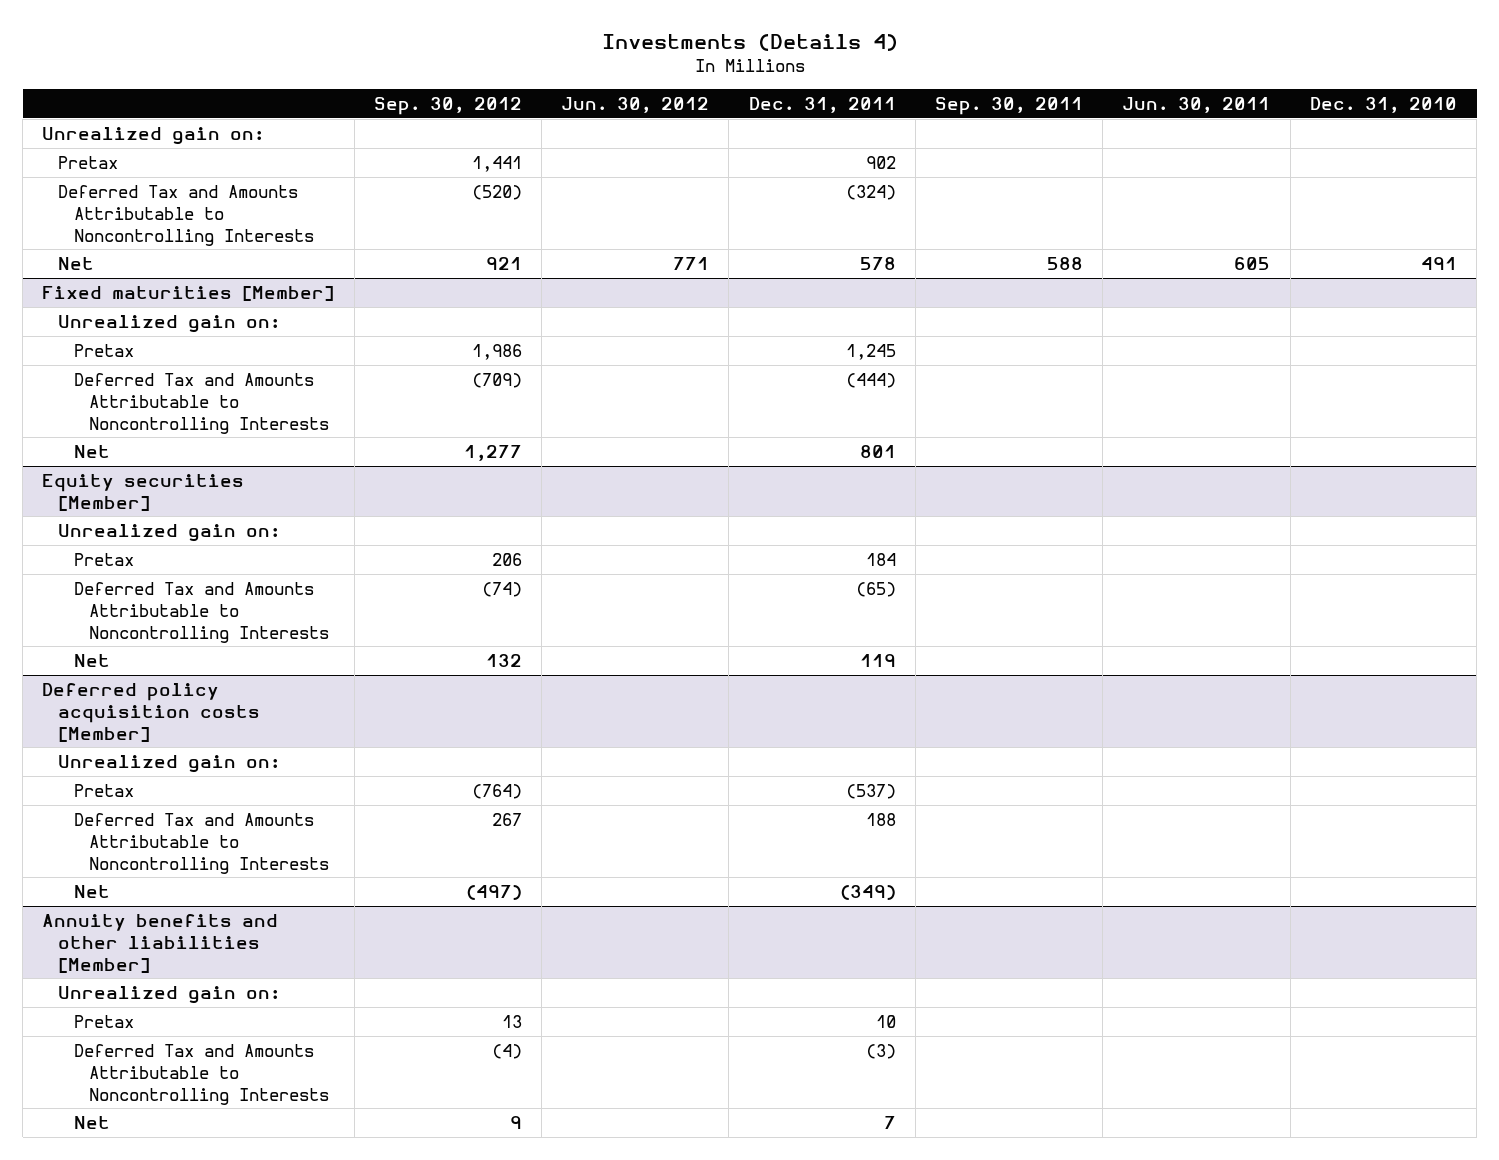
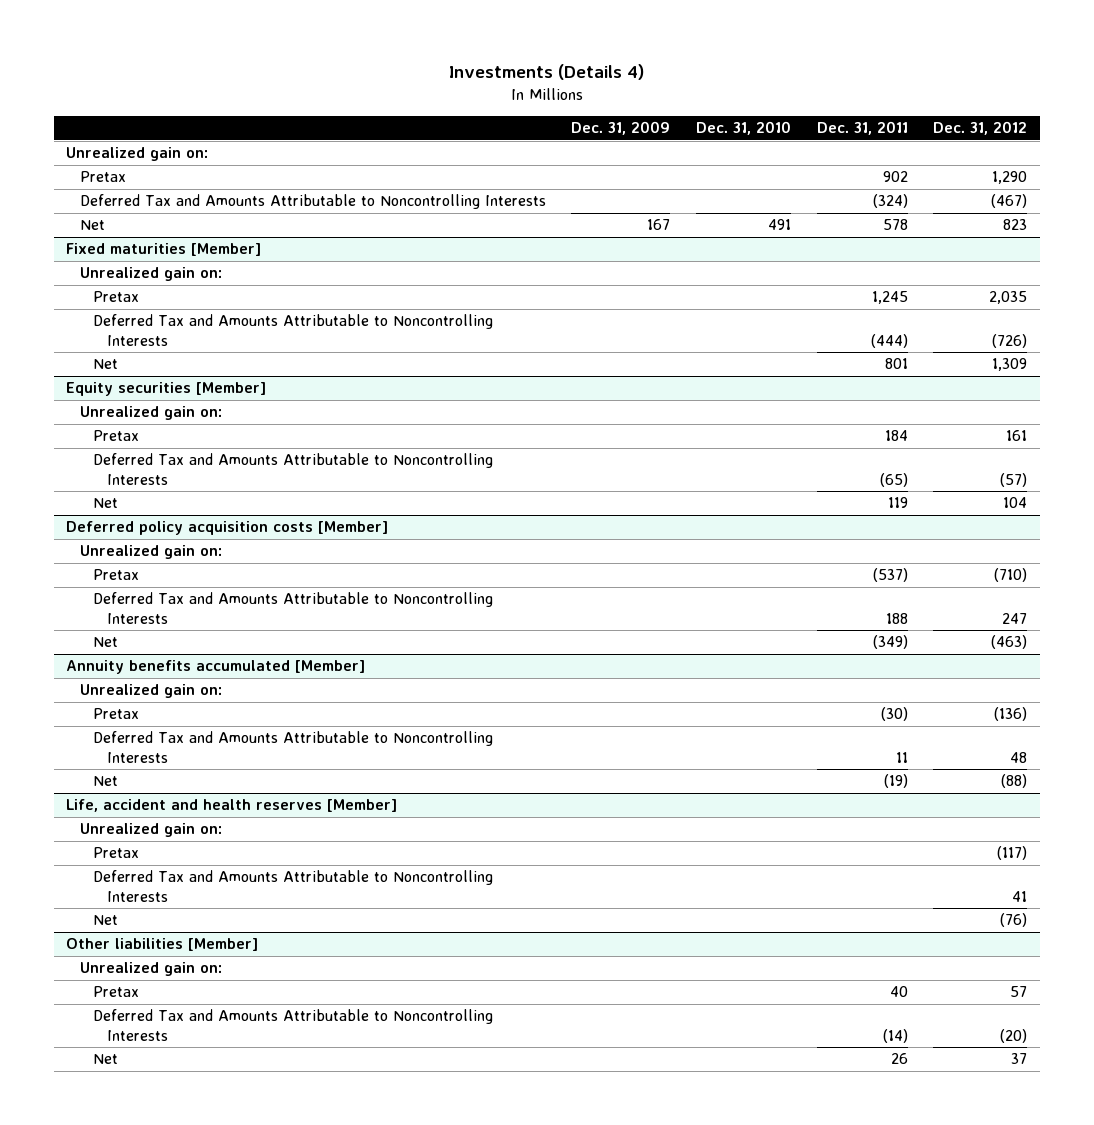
- | Sep. 30, 2012 | Jun. 30, 2012 | Dec. 31, 2011 | Sep. 30, 2011 | Jun. 30, 2011 | Dec. 31, 2010
+ | Dec. 31, 2009 | Dec. 31, 2010 | Dec. 31, 2011 | Dec. 31, 2012
- Annuity benefits and other liabilities [Member]
+ Annuity benefits accumulated [Member]
- Pretax | 13 | | 10 | | |
- Deferred Tax and Amounts Attributable to Noncontrolling Interests | (4) | | (3) | | |
- Net | 9 | | 7 | | |
+ Pretax | | | (30) | (136)
+ Deferred Tax and Amounts Attributable to Noncontrolling Interests | | | 11 | 48
+ Net | | | (19) | (88)
+ Life, accident and health reserves [Member]
+ Unrealized gain on:
+ Pretax | | | | (117)
+ Deferred Tax and Amounts Attributable to Noncontrolling Interests | | | | 41
+ Net | | | | (76)
+ Other liabilities [Member]
+ Unrealized gain on:
+ Pretax | | | 40 | 57
+ Deferred Tax and Amounts Attributable to Noncontrolling Interests | | | (14) | (20)
+ Net | | | 26 | 37

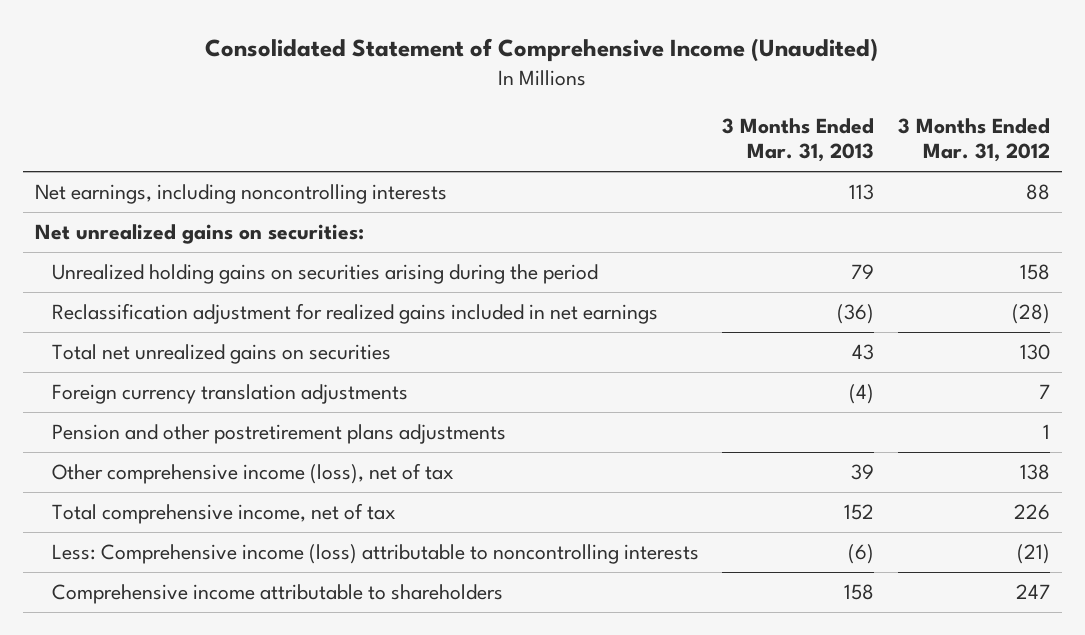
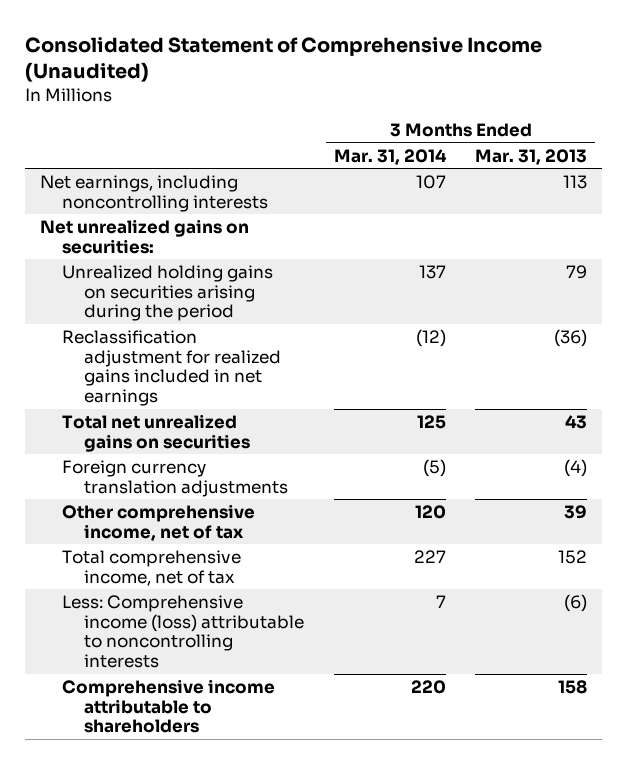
- | 3 Months Ended Mar. 31, 2013 | 3 Months Ended Mar. 31, 2012
+ | 3 Months Ended Mar. 31, 2014 | 3 Months Ended Mar. 31, 2013
- Pension and other postretirement plans adjustments | | 1
- Other comprehensive income (loss), net of tax | 39 | 138
+ Other comprehensive income, net of tax | 120 | 39

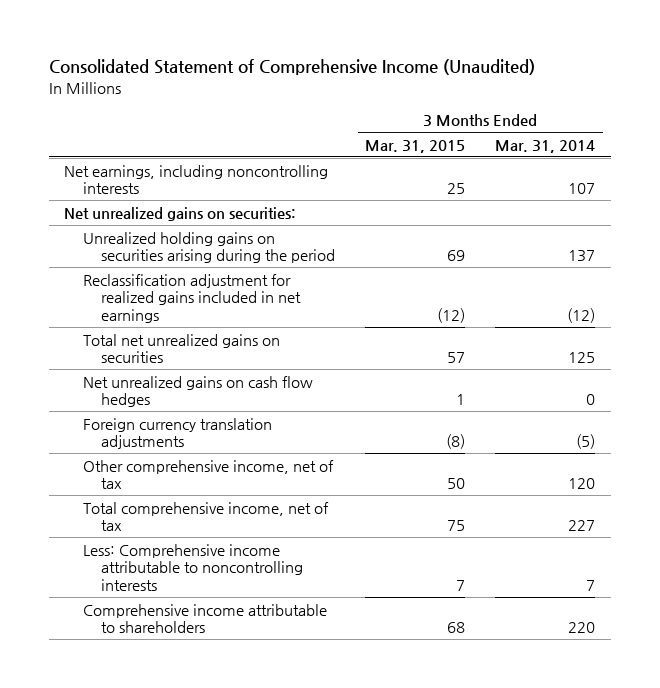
- | 3 Months Ended Mar. 31, 2014 | 3 Months Ended Mar. 31, 2013
+ | 3 Months Ended Mar. 31, 2015 | 3 Months Ended Mar. 31, 2014
+ Net unrealized gains on cash flow hedges | 1 | 0
- Less: Comprehensive income (loss) attributable to noncontrolling interests | 7 | (6)
+ Less: Comprehensive income attributable to noncontrolling interests | 7 | 7

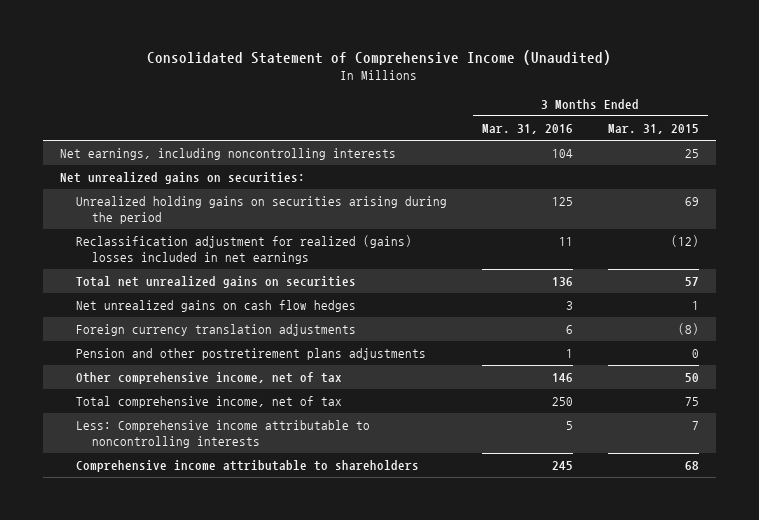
- | 3 Months Ended Mar. 31, 2015 | 3 Months Ended Mar. 31, 2014
+ | 3 Months Ended Mar. 31, 2016 | 3 Months Ended Mar. 31, 2015
- Reclassification adjustment for realized gains included in net earnings | (12) | (12)
+ Reclassification adjustment for realized (gains) losses included in net earnings | 11 | (12)
+ Pension and other postretirement plans adjustments | 1 | 0

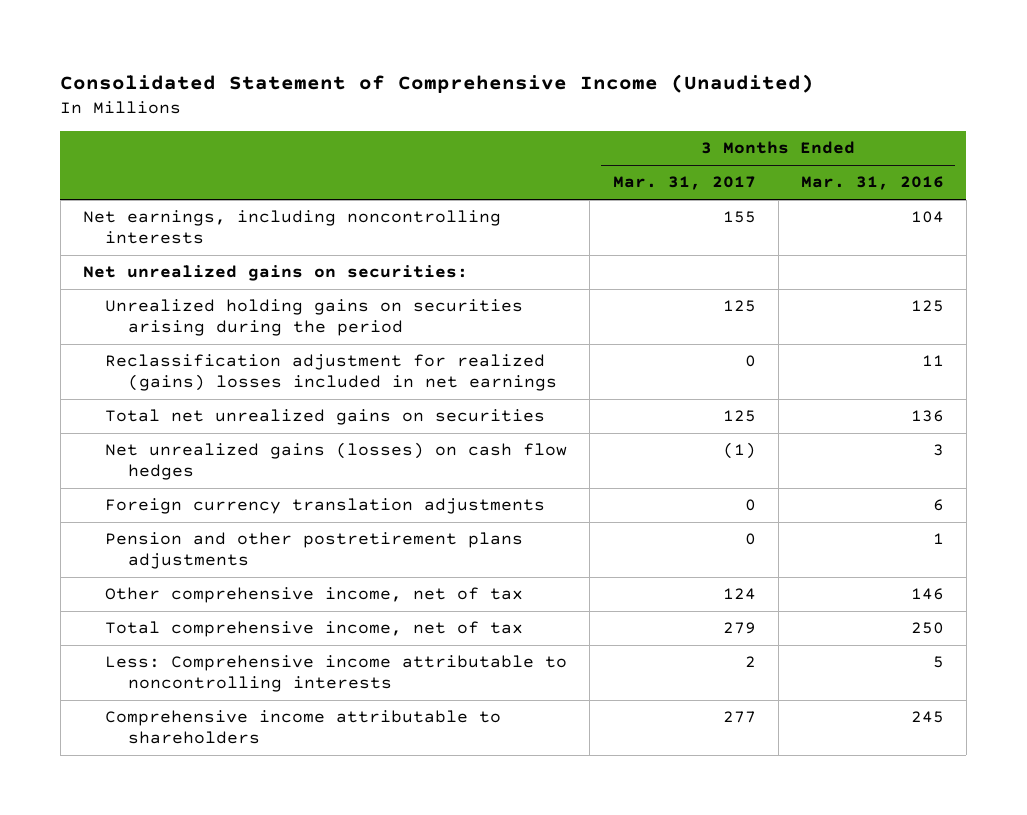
- | 3 Months Ended Mar. 31, 2016 | 3 Months Ended Mar. 31, 2015
+ | 3 Months Ended Mar. 31, 2017 | 3 Months Ended Mar. 31, 2016
- Net unrealized gains on cash flow hedges | 3 | 1
+ Net unrealized gains (losses) on cash flow hedges | (1) | 3

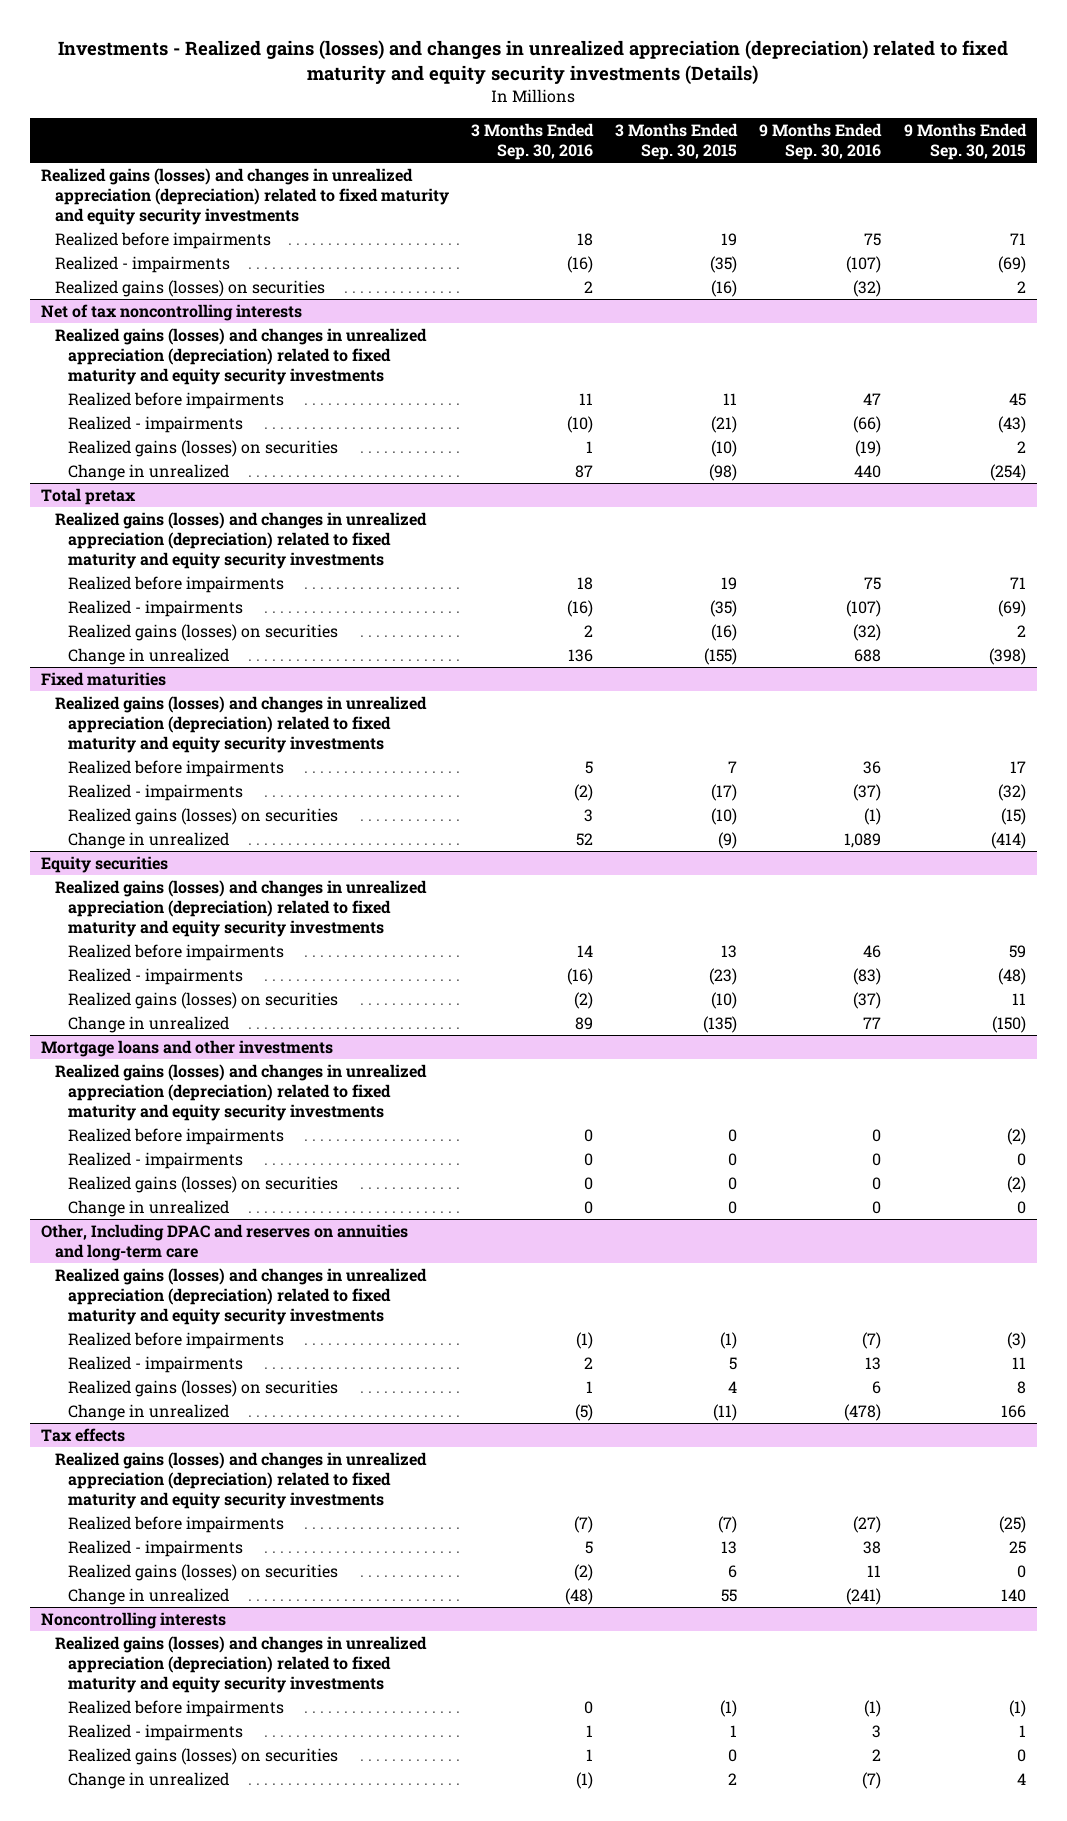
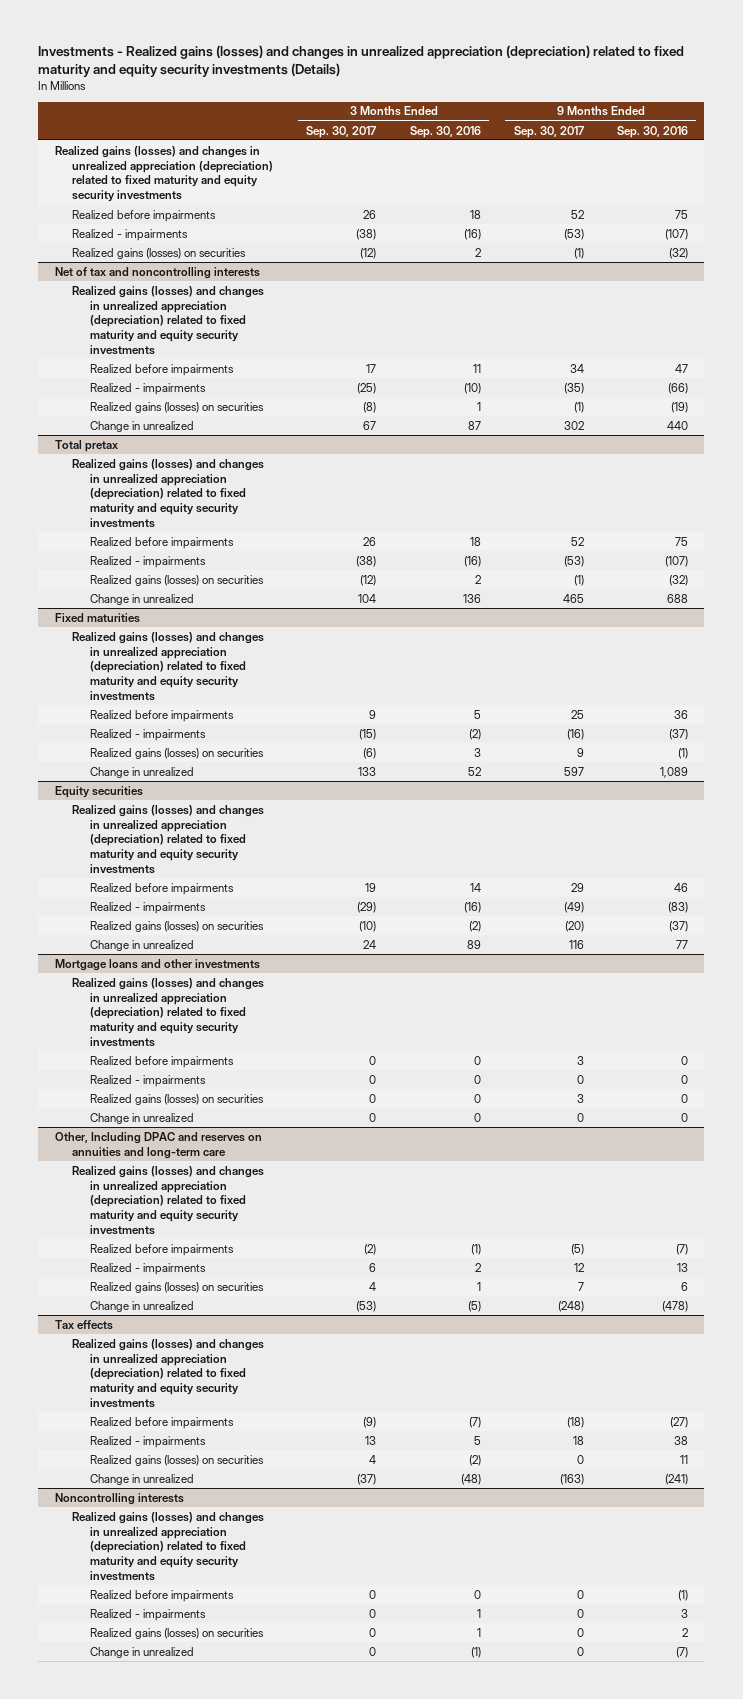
- | 3 Months Ended Sep. 30, 2016 | 3 Months Ended Sep. 30, 2015 | 9 Months Ended Sep. 30, 2016 | 9 Months Ended Sep. 30, 2015
+ | 3 Months Ended Sep. 30, 2017 | 3 Months Ended Sep. 30, 2016 | 9 Months Ended Sep. 30, 2017 | 9 Months Ended Sep. 30, 2016
- Net of tax noncontrolling interests
+ Net of tax and noncontrolling interests

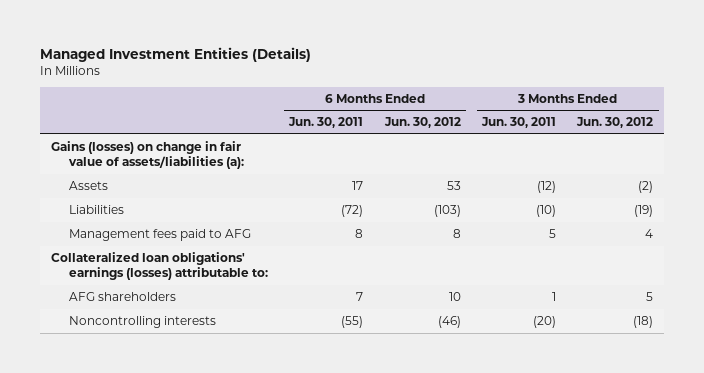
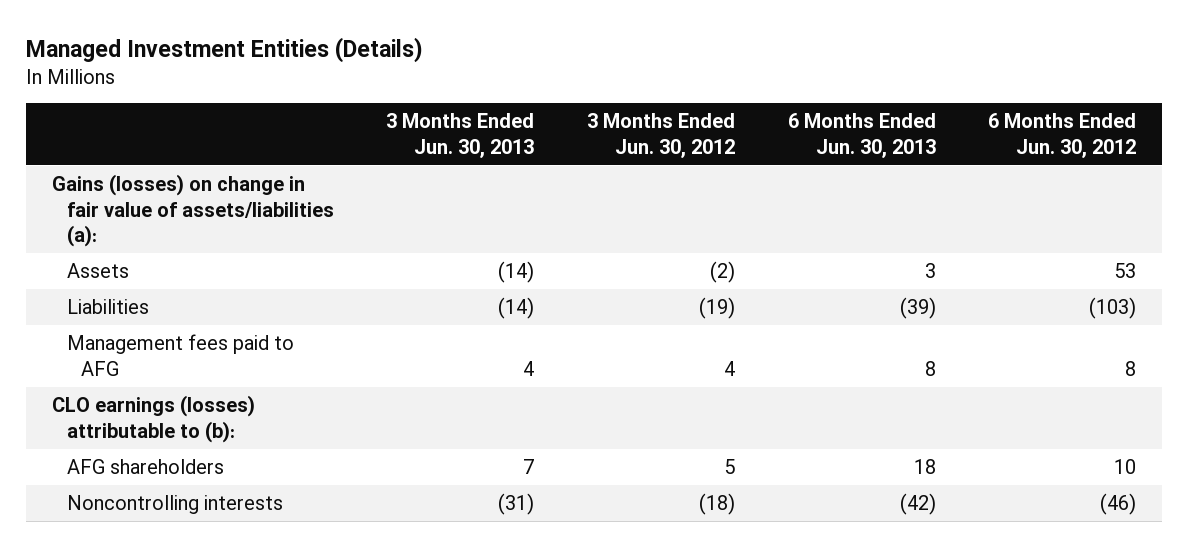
- | 6 Months Ended Jun. 30, 2011 | 6 Months Ended Jun. 30, 2012 | 3 Months Ended Jun. 30, 2011 | 3 Months Ended Jun. 30, 2012
+ | 3 Months Ended Jun. 30, 2013 | 3 Months Ended Jun. 30, 2012 | 6 Months Ended Jun. 30, 2013 | 6 Months Ended Jun. 30, 2012
- Collateralized loan obligations' earnings (losses) attributable to:
+ CLO earnings (losses) attributable to (b):

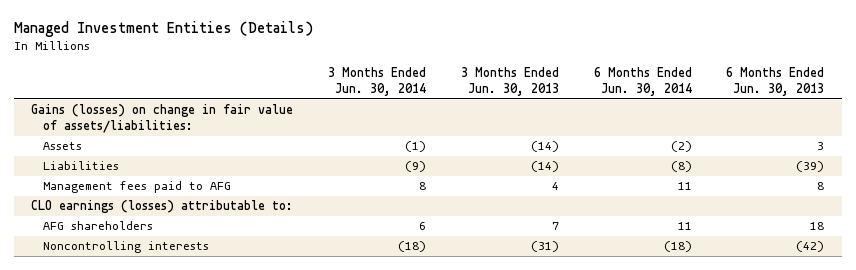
- | 3 Months Ended Jun. 30, 2013 | 3 Months Ended Jun. 30, 2012 | 6 Months Ended Jun. 30, 2013 | 6 Months Ended Jun. 30, 2012
+ | 3 Months Ended Jun. 30, 2014 | 3 Months Ended Jun. 30, 2013 | 6 Months Ended Jun. 30, 2014 | 6 Months Ended Jun. 30, 2013
- Gains (losses) on change in fair value of assets/liabilities (a):
+ Gains (losses) on change in fair value of assets/liabilities:
- CLO earnings (losses) attributable to (b):
+ CLO earnings (losses) attributable to:

